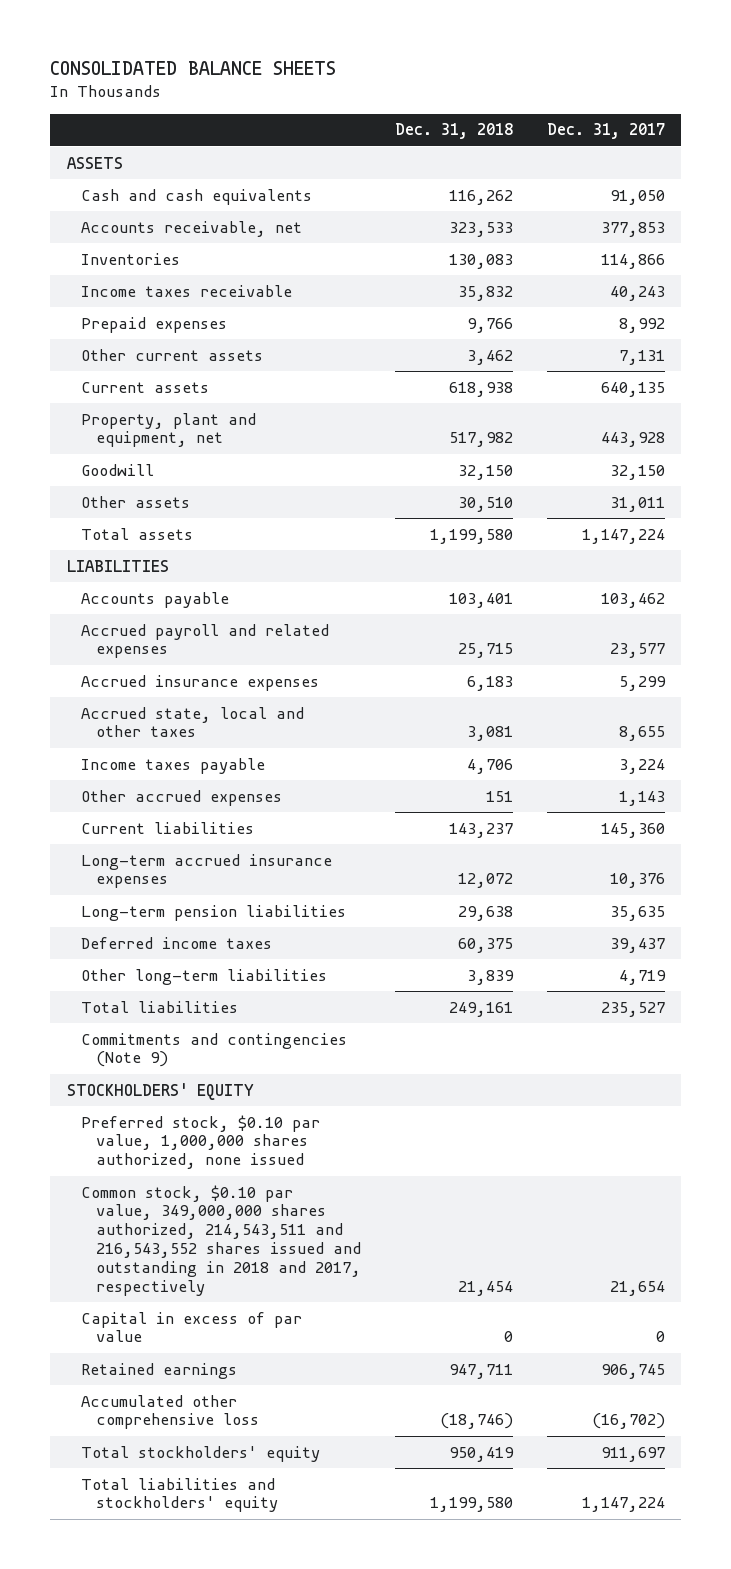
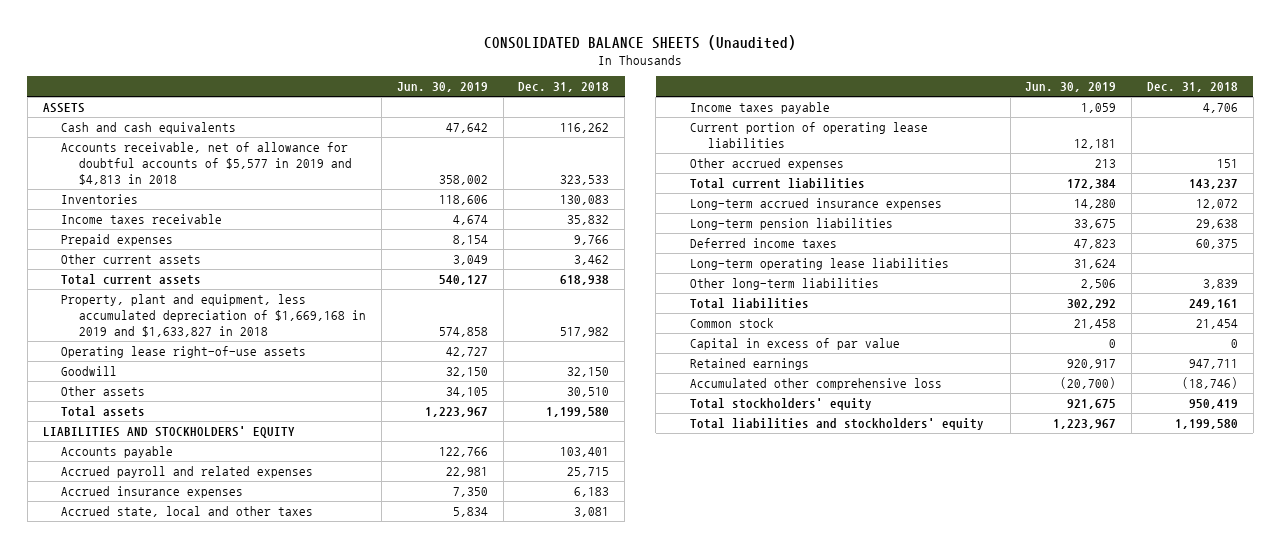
- CONSOLIDATED BALANCE SHEETS
+ CONSOLIDATED BALANCE SHEETS (Unaudited)
- | Dec. 31, 2018 | Dec. 31, 2017
+ | Jun. 30, 2019 | Dec. 31, 2018
- Accounts receivable, net | 323,533 | 377,853
+ Accounts receivable, net of allowance for doubtful accounts of $5,577 in 2019 and $4,813 in 2018 | 358,002 | 323,533
- Current assets | 618,938 | 640,135
- Property, plant and equipment, net | 517,982 | 443,928
+ Total current assets | 540,127 | 618,938
+ Property, plant and equipment, less accumulated depreciation of $1,669,168 in 2019 and $1,633,827 in 2018 | 574,858 | 517,982
+ Operating lease right-of-use assets | 42,727 |
- LIABILITIES
+ LIABILITIES AND STOCKHOLDERS' EQUITY
+ Current portion of operating lease liabilities | 12,181 |
- Current liabilities | 143,237 | 145,360
+ Total current liabilities | 172,384 | 143,237
+ Long-term operating lease liabilities | 31,624 |
- Commitments and contingencies (Note 9)
- STOCKHOLDERS' EQUITY
- Preferred stock, $0.10 par value, 1,000,000 shares authorized, none issued
- Common stock, $0.10 par value, 349,000,000 shares authorized, 214,543,511 and 216,543,552 shares issued and outstanding in 2018 and 2017, respectively | 21,454 | 21,654
+ Common stock | 21,458 | 21,454

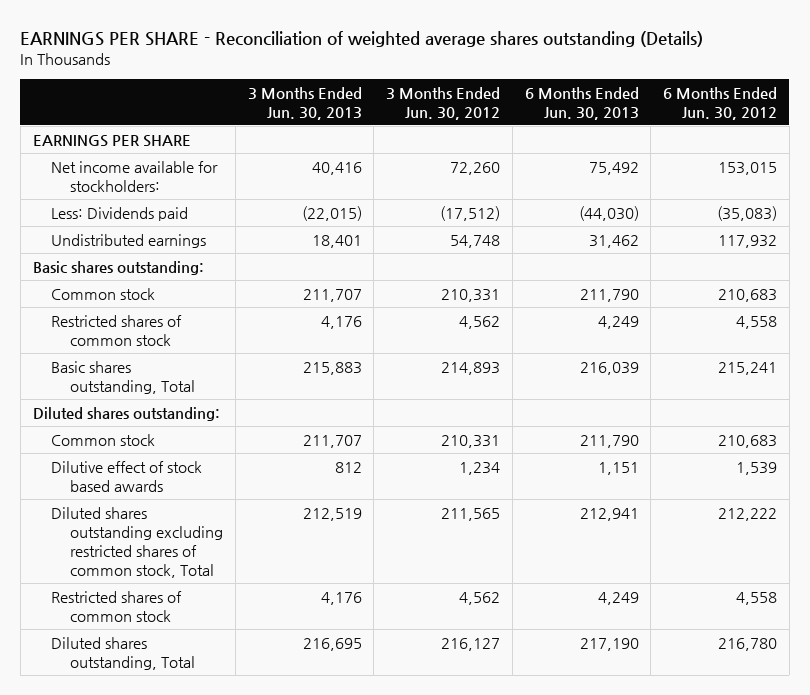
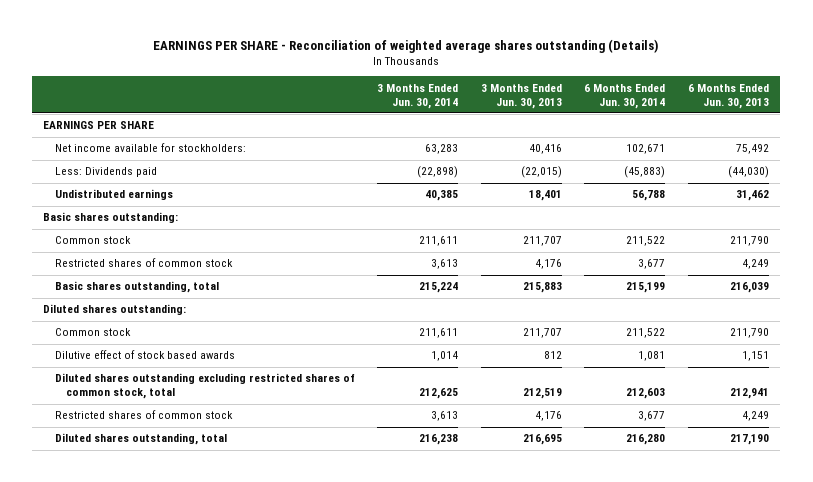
- | 3 Months Ended Jun. 30, 2013 | 3 Months Ended Jun. 30, 2012 | 6 Months Ended Jun. 30, 2013 | 6 Months Ended Jun. 30, 2012
+ | 3 Months Ended Jun. 30, 2014 | 3 Months Ended Jun. 30, 2013 | 6 Months Ended Jun. 30, 2014 | 6 Months Ended Jun. 30, 2013
- Basic shares outstanding, Total | 215,883 | 214,893 | 216,039 | 215,241
+ Basic shares outstanding, total | 215,224 | 215,883 | 215,199 | 216,039
- Diluted shares outstanding excluding restricted shares of common stock, Total | 212,519 | 211,565 | 212,941 | 212,222
+ Diluted shares outstanding excluding restricted shares of common stock, total | 212,625 | 212,519 | 212,603 | 212,941
- Diluted shares outstanding, Total | 216,695 | 216,127 | 217,190 | 216,780
+ Diluted shares outstanding, total | 216,238 | 216,695 | 216,280 | 217,190

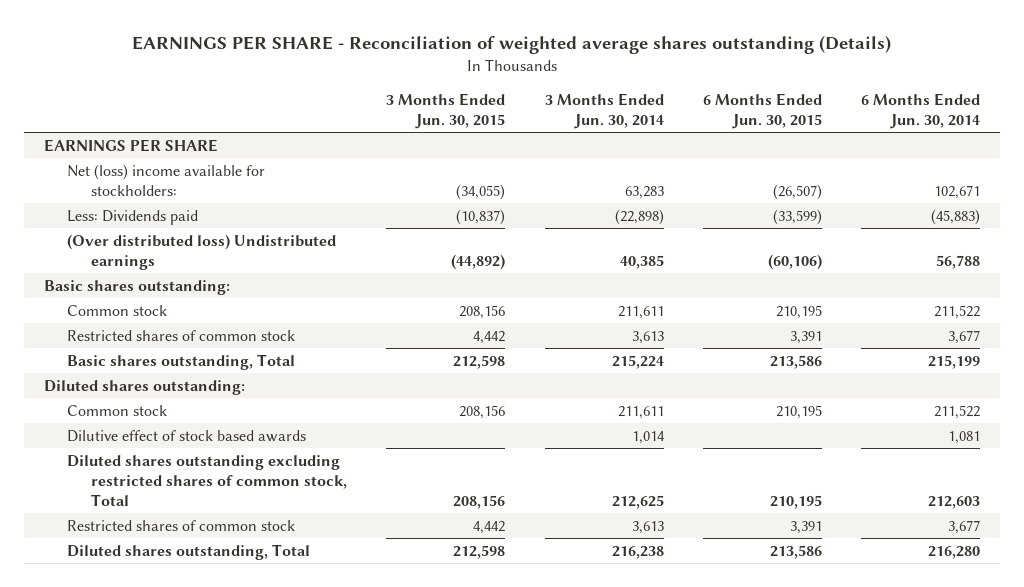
- | 3 Months Ended Jun. 30, 2014 | 3 Months Ended Jun. 30, 2013 | 6 Months Ended Jun. 30, 2014 | 6 Months Ended Jun. 30, 2013
+ | 3 Months Ended Jun. 30, 2015 | 3 Months Ended Jun. 30, 2014 | 6 Months Ended Jun. 30, 2015 | 6 Months Ended Jun. 30, 2014
- Net income available for stockholders: | 63,283 | 40,416 | 102,671 | 75,492
+ Net (loss) income available for stockholders: | (34,055) | 63,283 | (26,507) | 102,671
- Undistributed earnings | 40,385 | 18,401 | 56,788 | 31,462
+ (Over distributed loss) Undistributed earnings | (44,892) | 40,385 | (60,106) | 56,788
- Basic shares outstanding, total | 215,224 | 215,883 | 215,199 | 216,039
+ Basic shares outstanding, Total | 212,598 | 215,224 | 213,586 | 215,199
- Diluted shares outstanding excluding restricted shares of common stock, total | 212,625 | 212,519 | 212,603 | 212,941
+ Diluted shares outstanding excluding restricted shares of common stock, Total | 208,156 | 212,625 | 210,195 | 212,603
- Diluted shares outstanding, total | 216,238 | 216,695 | 216,280 | 217,190
+ Diluted shares outstanding, Total | 212,598 | 216,238 | 213,586 | 216,280

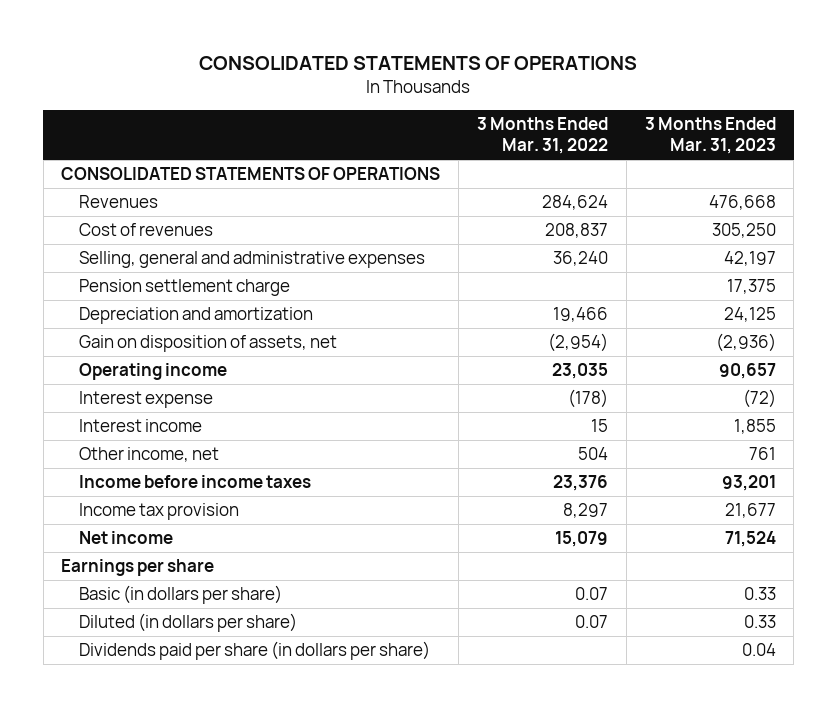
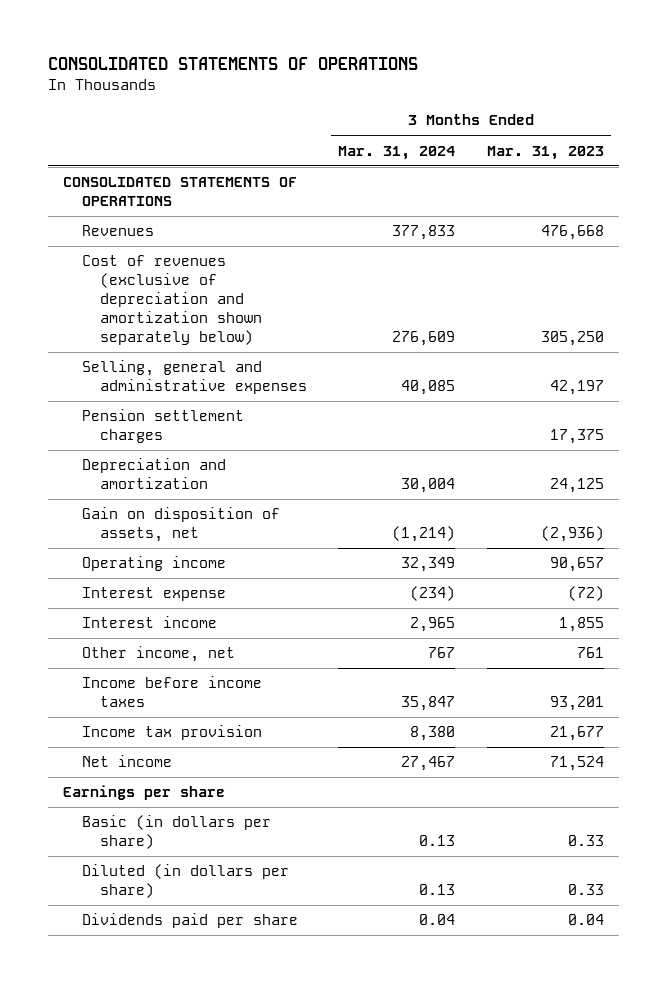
- | 3 Months Ended Mar. 31, 2022 | 3 Months Ended Mar. 31, 2023
+ | 3 Months Ended Mar. 31, 2024 | 3 Months Ended Mar. 31, 2023
- Cost of revenues | 208,837 | 305,250
+ Cost of revenues (exclusive of depreciation and amortization shown separately below) | 276,609 | 305,250
- Pension settlement charge | | 17,375
+ Pension settlement charges | | 17,375
- Dividends paid per share (in dollars per share) | | 0.04
+ Dividends paid per share | 0.04 | 0.04

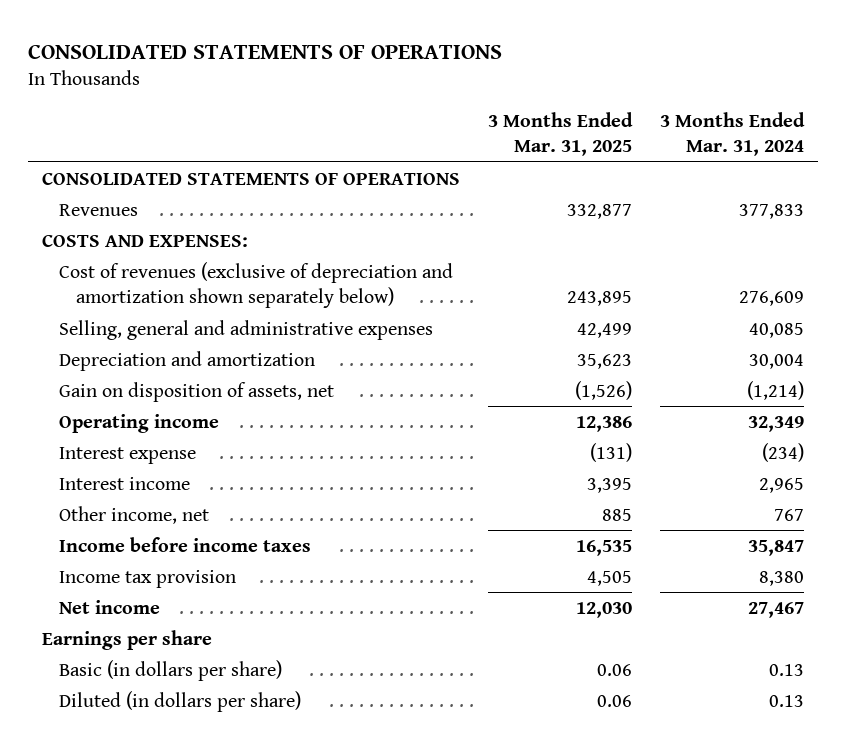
- | 3 Months Ended Mar. 31, 2024 | 3 Months Ended Mar. 31, 2023
+ | 3 Months Ended Mar. 31, 2025 | 3 Months Ended Mar. 31, 2024
+ COSTS AND EXPENSES:
- Pension settlement charges | | 17,375
- Dividends paid per share | 0.04 | 0.04

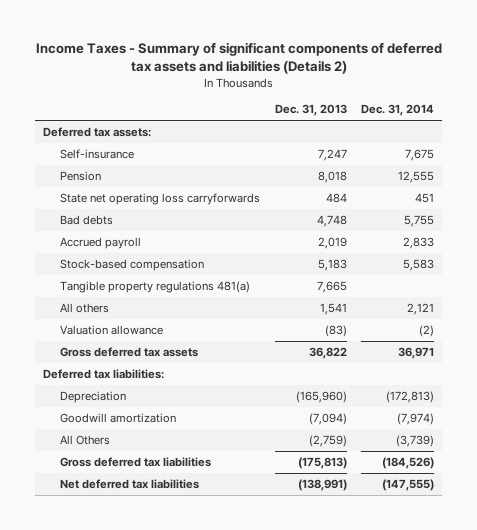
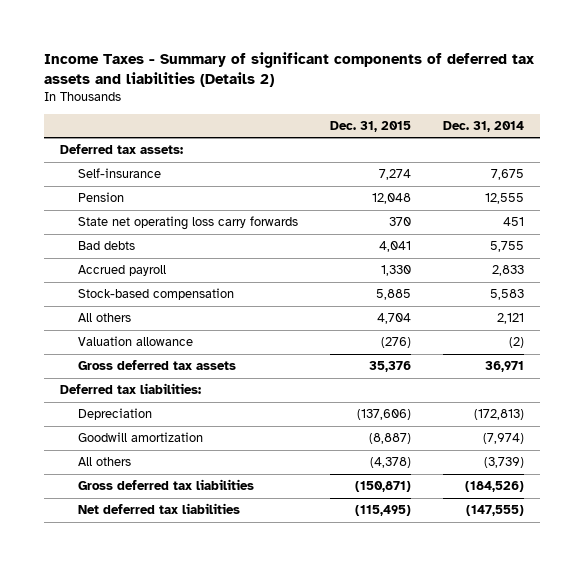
- | Dec. 31, 2013 | Dec. 31, 2014
+ | Dec. 31, 2015 | Dec. 31, 2014
- State net operating loss carryforwards | 484 | 451
+ State net operating loss carry forwards | 370 | 451
- Tangible property regulations 481(a) | 7,665 |
- All Others | (2,759) | (3,739)
+ All others | (4,378) | (3,739)

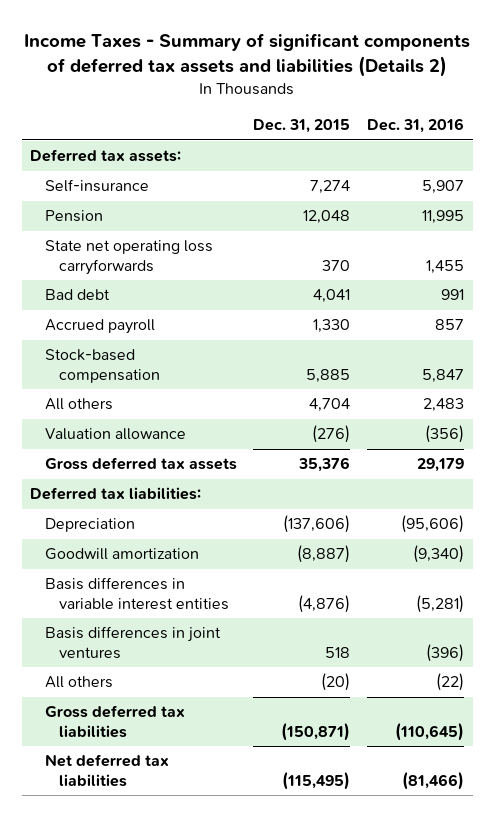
- | Dec. 31, 2015 | Dec. 31, 2014
+ | Dec. 31, 2015 | Dec. 31, 2016
- State net operating loss carry forwards | 370 | 451
- Bad debts | 4,041 | 5,755
+ State net operating loss carryforwards | 370 | 1,455
+ Bad debt | 4,041 | 991
- All others | (4,378) | (3,739)
+ Basis differences in variable interest entities | (4,876) | (5,281)
+ Basis differences in joint ventures | 518 | (396)
+ All others | (20) | (22)

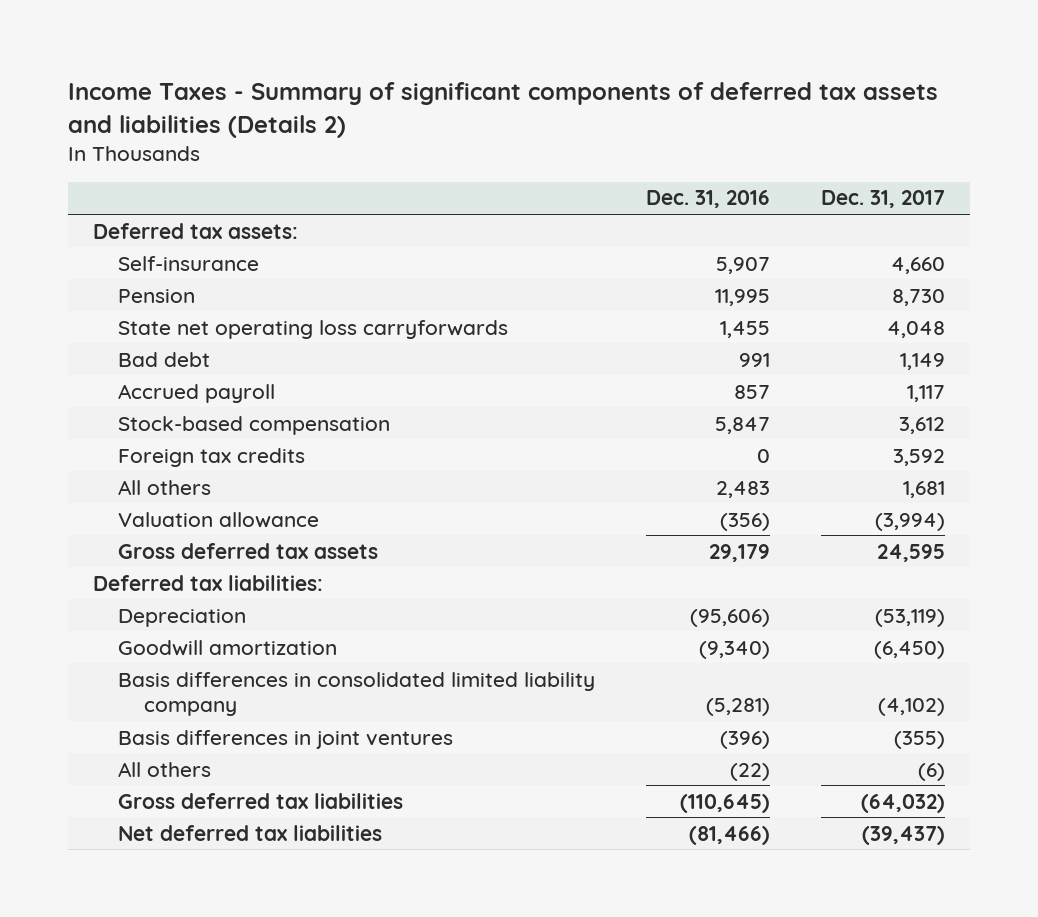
- | Dec. 31, 2015 | Dec. 31, 2016
+ | Dec. 31, 2016 | Dec. 31, 2017
+ Foreign tax credits | 0 | 3,592
- Basis differences in variable interest entities | (4,876) | (5,281)
+ Basis differences in consolidated limited liability company | (5,281) | (4,102)

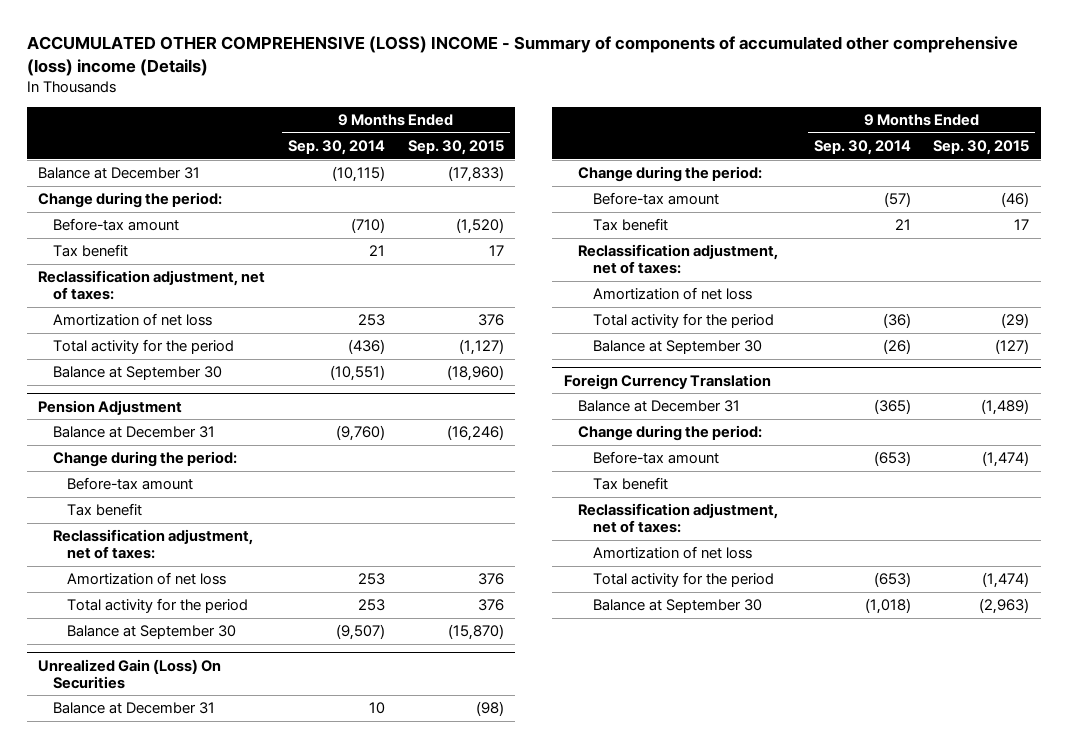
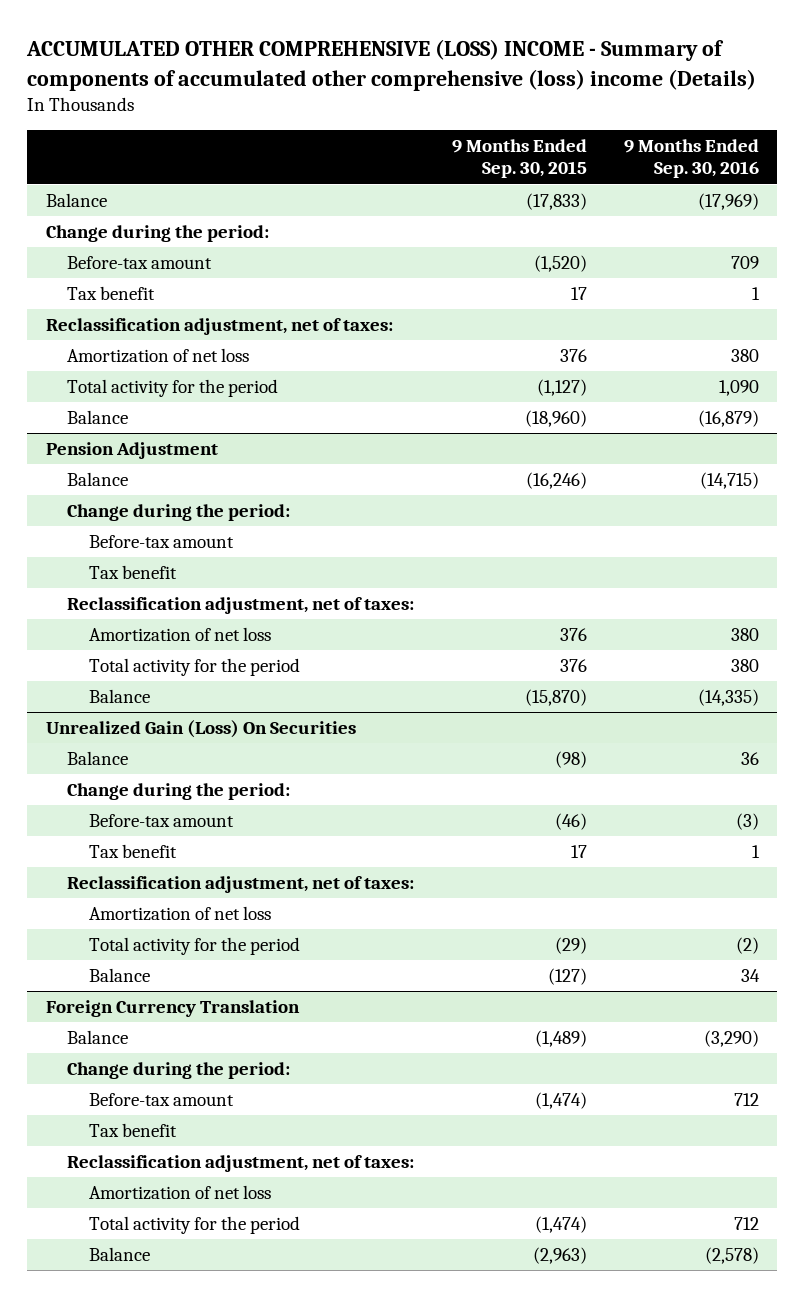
- | 9 Months Ended Sep. 30, 2014 | 9 Months Ended Sep. 30, 2015
+ | 9 Months Ended Sep. 30, 2015 | 9 Months Ended Sep. 30, 2016
- Balance at December 31 | (10,115) | (17,833)
+ Balance | (17,833) | (17,969)
- Balance at September 30 | (10,551) | (18,960)
+ Balance | (18,960) | (16,879)
@ Pension Adjustment
- Balance at December 31 | (9,760) | (16,246)
+ Balance | (16,246) | (14,715)
- Balance at September 30 | (9,507) | (15,870)
+ Balance | (15,870) | (14,335)
@ Unrealized Gain (Loss) On Securities
- Balance at December 31 | 10 | (98)
+ Balance | (98) | 36
- Balance at September 30 | (26) | (127)
+ Balance | (127) | 34
@ Foreign Currency Translation
- Balance at December 31 | (365) | (1,489)
+ Balance | (1,489) | (3,290)
- Balance at September 30 | (1,018) | (2,963)
+ Balance | (2,963) | (2,578)

